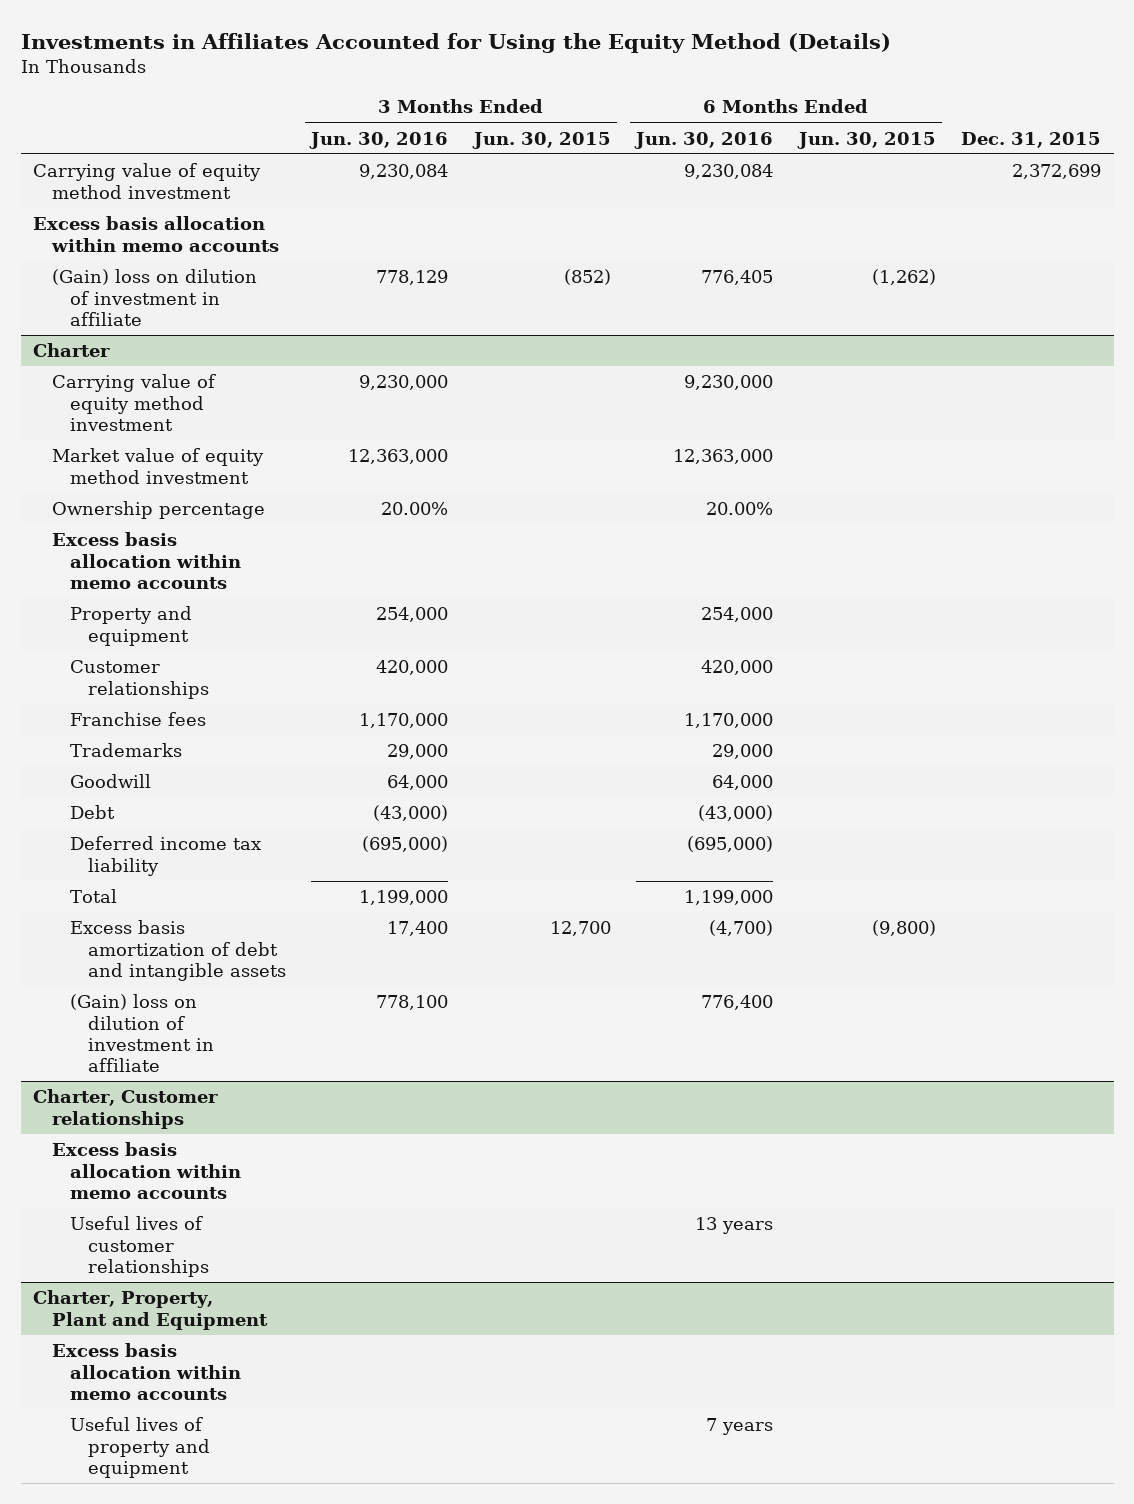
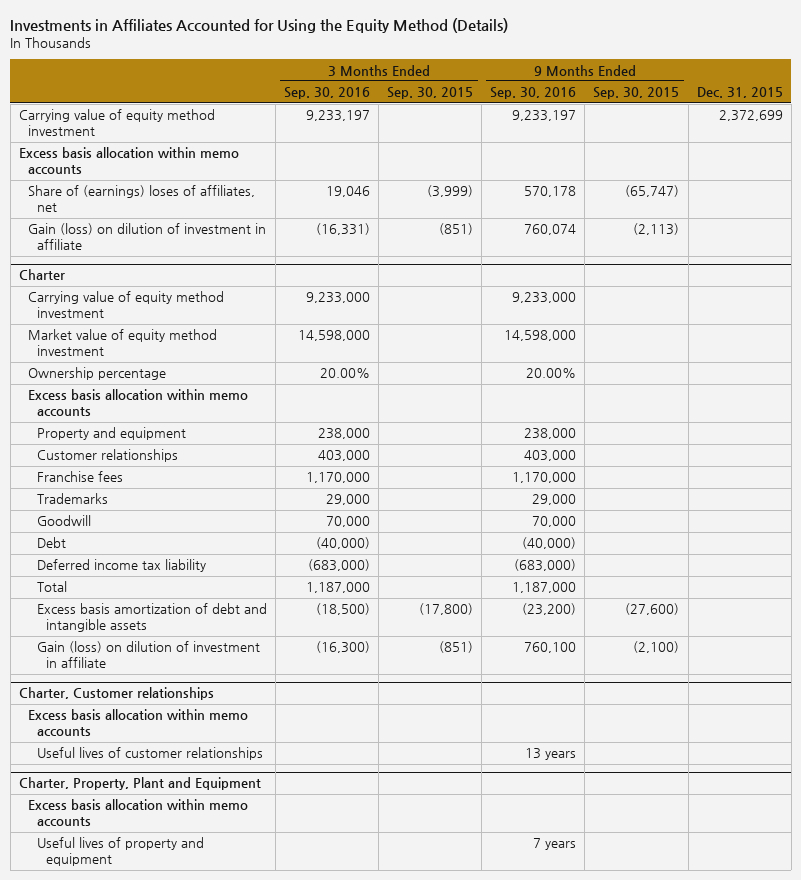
- | 3 Months Ended Jun. 30, 2016 | 3 Months Ended Jun. 30, 2015 | 6 Months Ended Jun. 30, 2016 | 6 Months Ended Jun. 30, 2015 | Dec. 31, 2015
+ | 3 Months Ended Sep. 30, 2016 | 3 Months Ended Sep. 30, 2015 | 9 Months Ended Sep. 30, 2016 | 9 Months Ended Sep. 30, 2015 | Dec. 31, 2015
- (Gain) loss on dilution of investment in affiliate | 778,129 | (852) | 776,405 | (1,262) |
+ Share of (earnings) loses of affiliates, net | 19,046 | (3,999) | 570,178 | (65,747) |
+ Gain (loss) on dilution of investment in affiliate | (16,331) | (851) | 760,074 | (2,113) |
@ Charter
- (Gain) loss on dilution of investment in affiliate | 778,100 | | 776,400 | |
+ Gain (loss) on dilution of investment in affiliate | (16,300) | (851) | 760,100 | (2,100) |

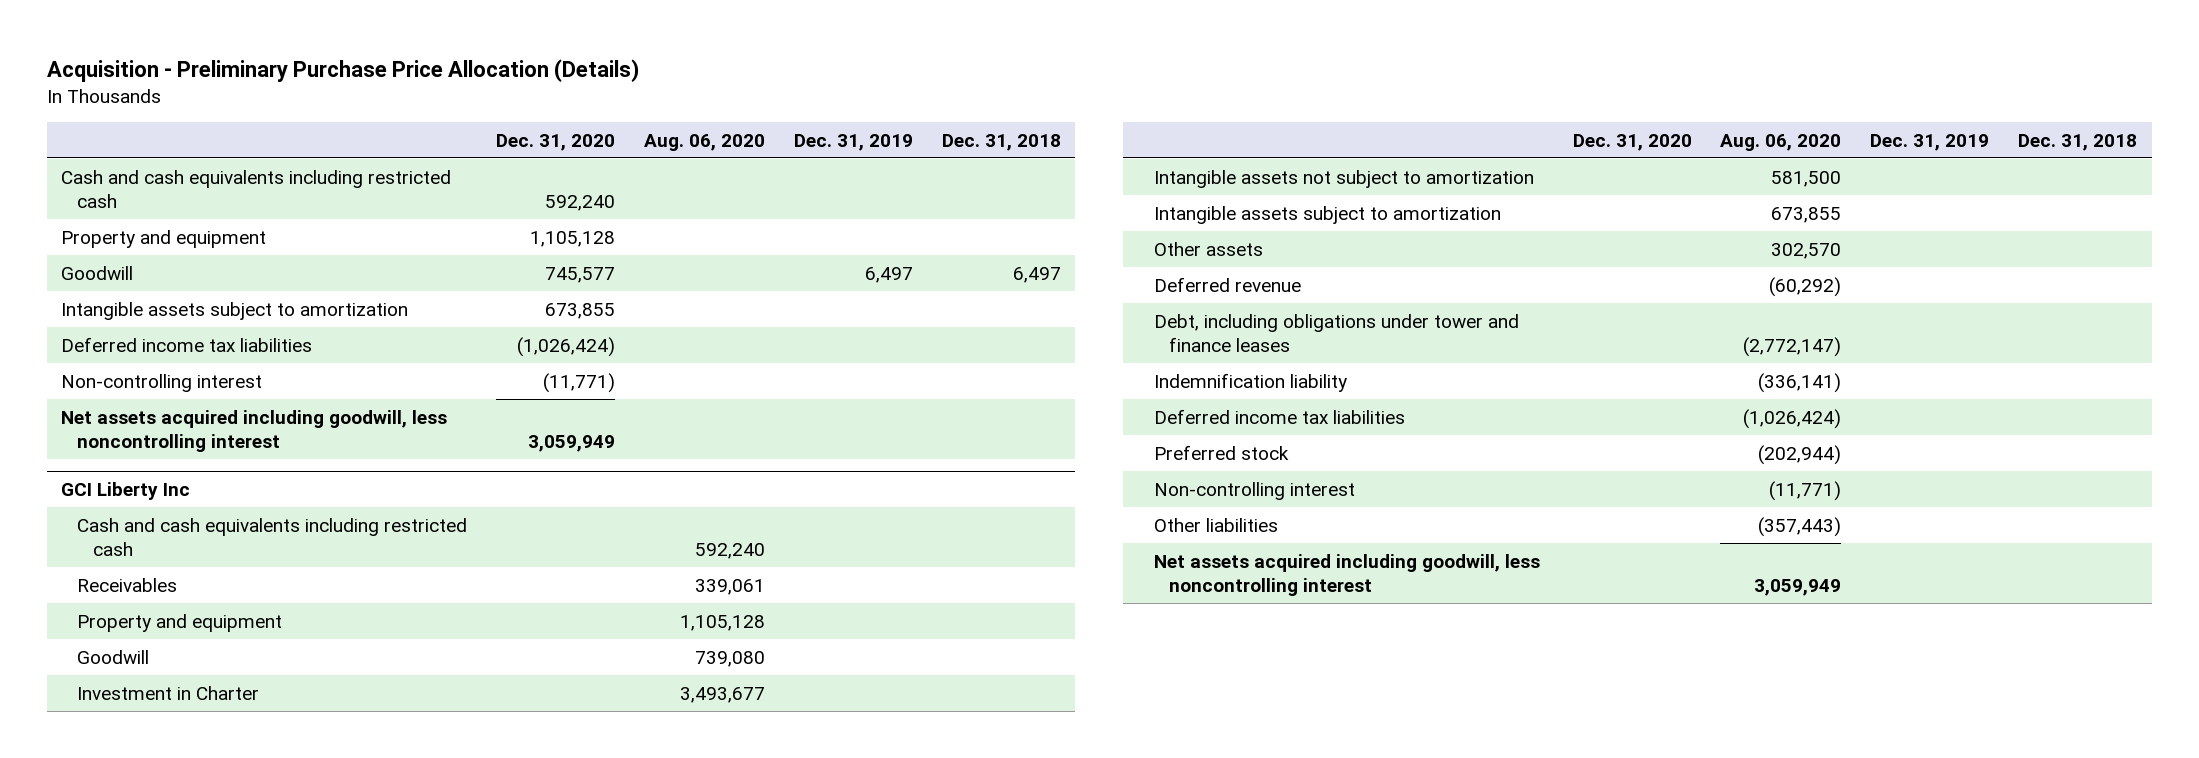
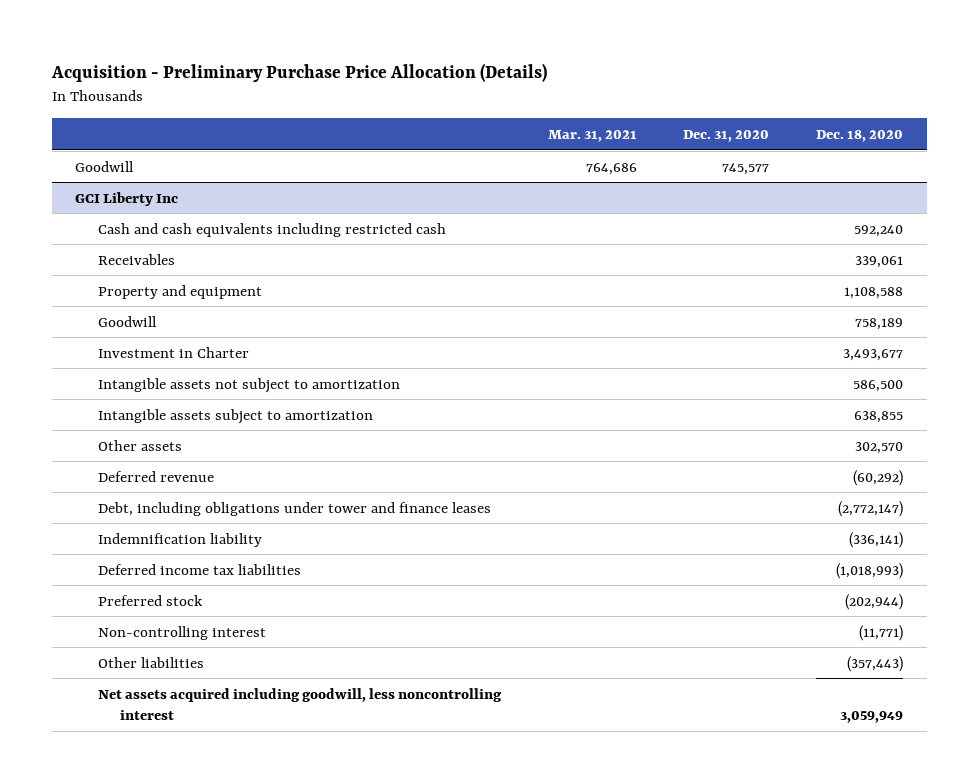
- | Dec. 31, 2020 | Aug. 06, 2020 | Dec. 31, 2019 | Dec. 31, 2018
+ | Mar. 31, 2021 | Dec. 31, 2020 | Dec. 18, 2020
- Cash and cash equivalents including restricted cash | 592,240 | | |
- Property and equipment | 1,105,128 | | |
- Intangible assets subject to amortization | 673,855 | | |
- Deferred income tax liabilities | (1,026,424) | | |
- Non-controlling interest | (11,771) | | |
- Net assets acquired including goodwill, less noncontrolling interest | 3,059,949 | | |

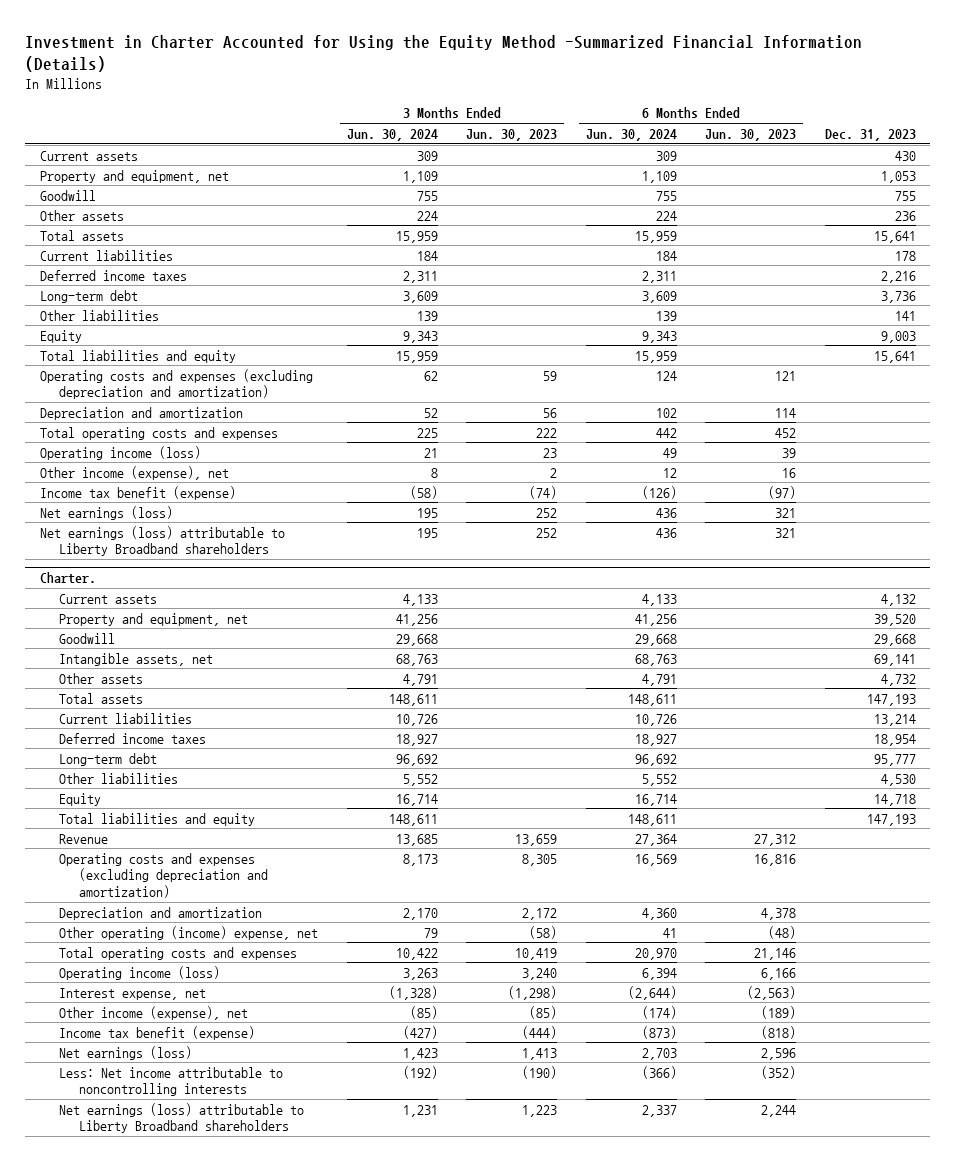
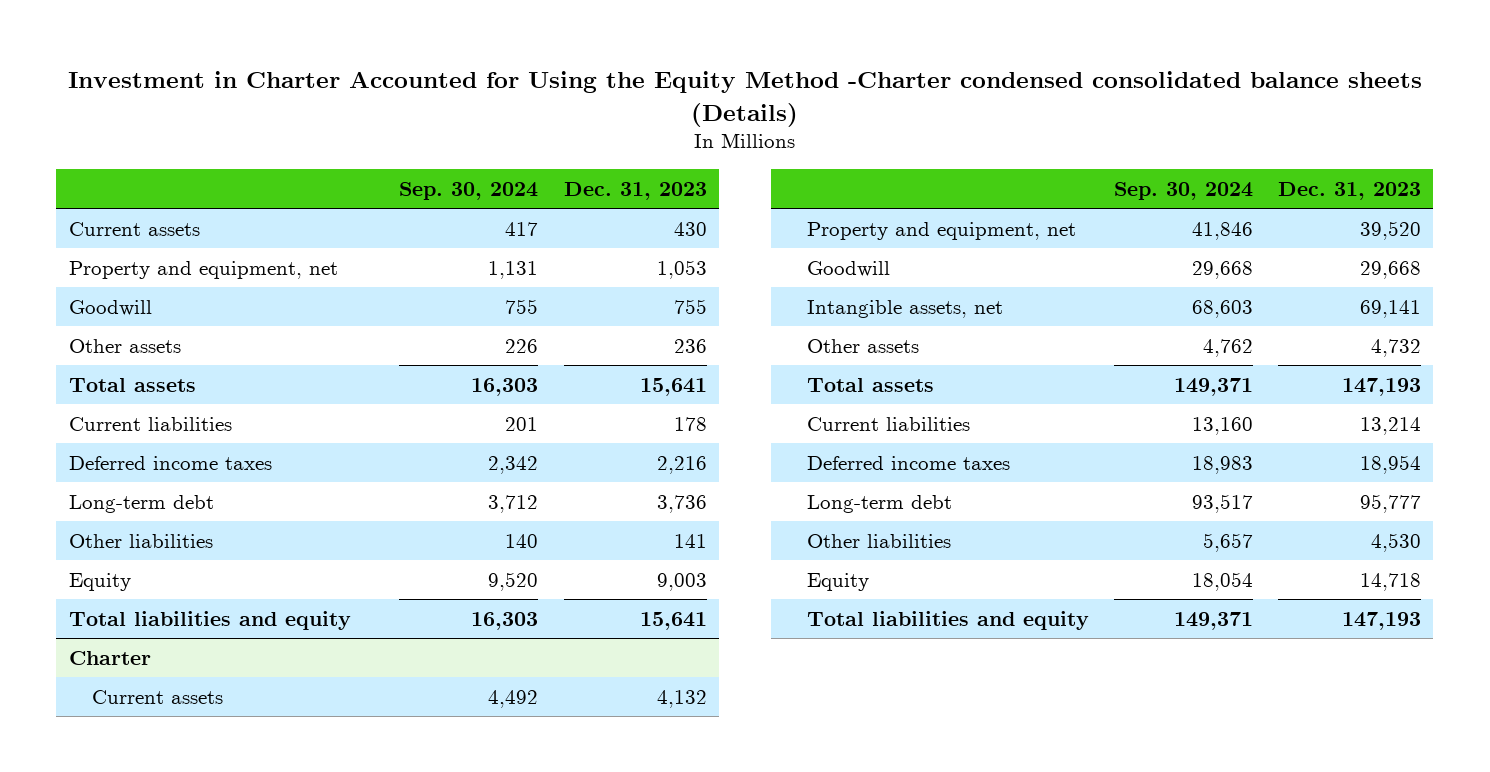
- Investment in Charter Accounted for Using the Equity Method -Summarized Financial Information (Details)
+ Investment in Charter Accounted for Using the Equity Method -Charter condensed consolidated balance sheets (Details)
- | 3 Months Ended Jun. 30, 2024 | 3 Months Ended Jun. 30, 2023 | 6 Months Ended Jun. 30, 2024 | 6 Months Ended Jun. 30, 2023 | Dec. 31, 2023
+ | Sep. 30, 2024 | Dec. 31, 2023
- Operating costs and expenses (excluding depreciation and amortization) | 62 | 59 | 124 | 121 |
- Depreciation and amortization | 52 | 56 | 102 | 114 |
- Total operating costs and expenses | 225 | 222 | 442 | 452 |
- Operating income (loss) | 21 | 23 | 49 | 39 |
- Other income (expense), net | 8 | 2 | 12 | 16 |
- Income tax benefit (expense) | (58) | (74) | (126) | (97) |
- Net earnings (loss) | 195 | 252 | 436 | 321 |
- Net earnings (loss) attributable to Liberty Broadband shareholders | 195 | 252 | 436 | 321 |
- Charter.
+ Charter
- Revenue | 13,685 | 13,659 | 27,364 | 27,312 |
- Operating costs and expenses (excluding depreciation and amortization) | 8,173 | 8,305 | 16,569 | 16,816 |
- Depreciation and amortization | 2,170 | 2,172 | 4,360 | 4,378 |
- Other operating (income) expense, net | 79 | (58) | 41 | (48) |
- Total operating costs and expenses | 10,422 | 10,419 | 20,970 | 21,146 |
- Operating income (loss) | 3,263 | 3,240 | 6,394 | 6,166 |
- Interest expense, net | (1,328) | (1,298) | (2,644) | (2,563) |
- Other income (expense), net | (85) | (85) | (174) | (189) |
- Income tax benefit (expense) | (427) | (444) | (873) | (818) |
- Net earnings (loss) | 1,423 | 1,413 | 2,703 | 2,596 |
- Less: Net income attributable to noncontrolling interests | (192) | (190) | (366) | (352) |
- Net earnings (loss) attributable to Liberty Broadband shareholders | 1,231 | 1,223 | 2,337 | 2,244 |

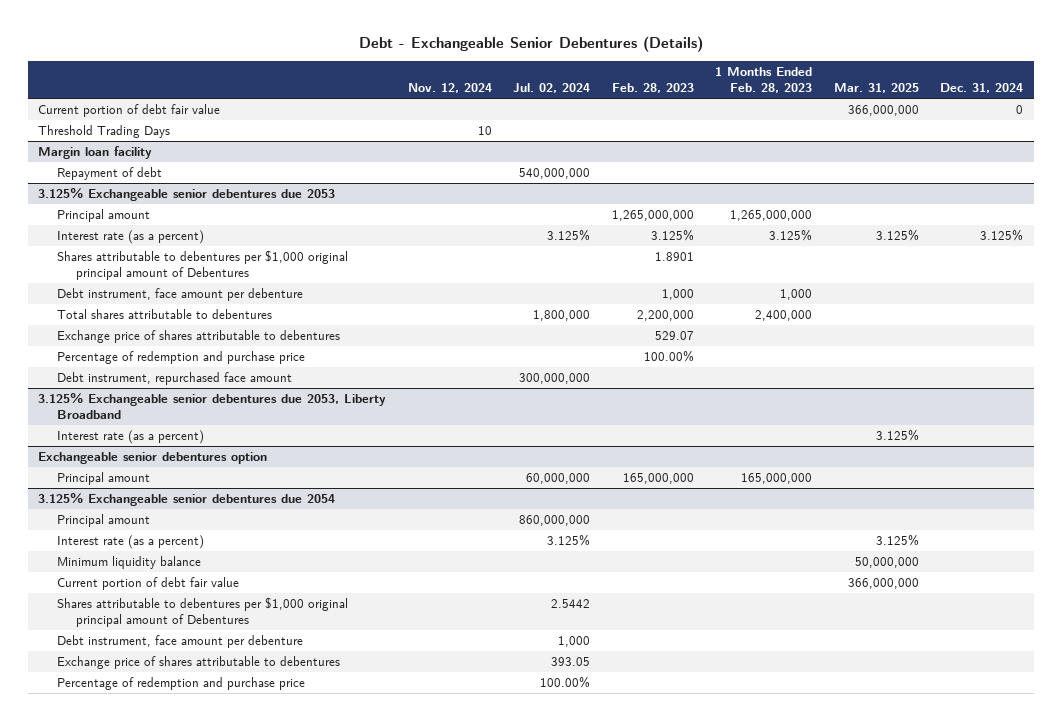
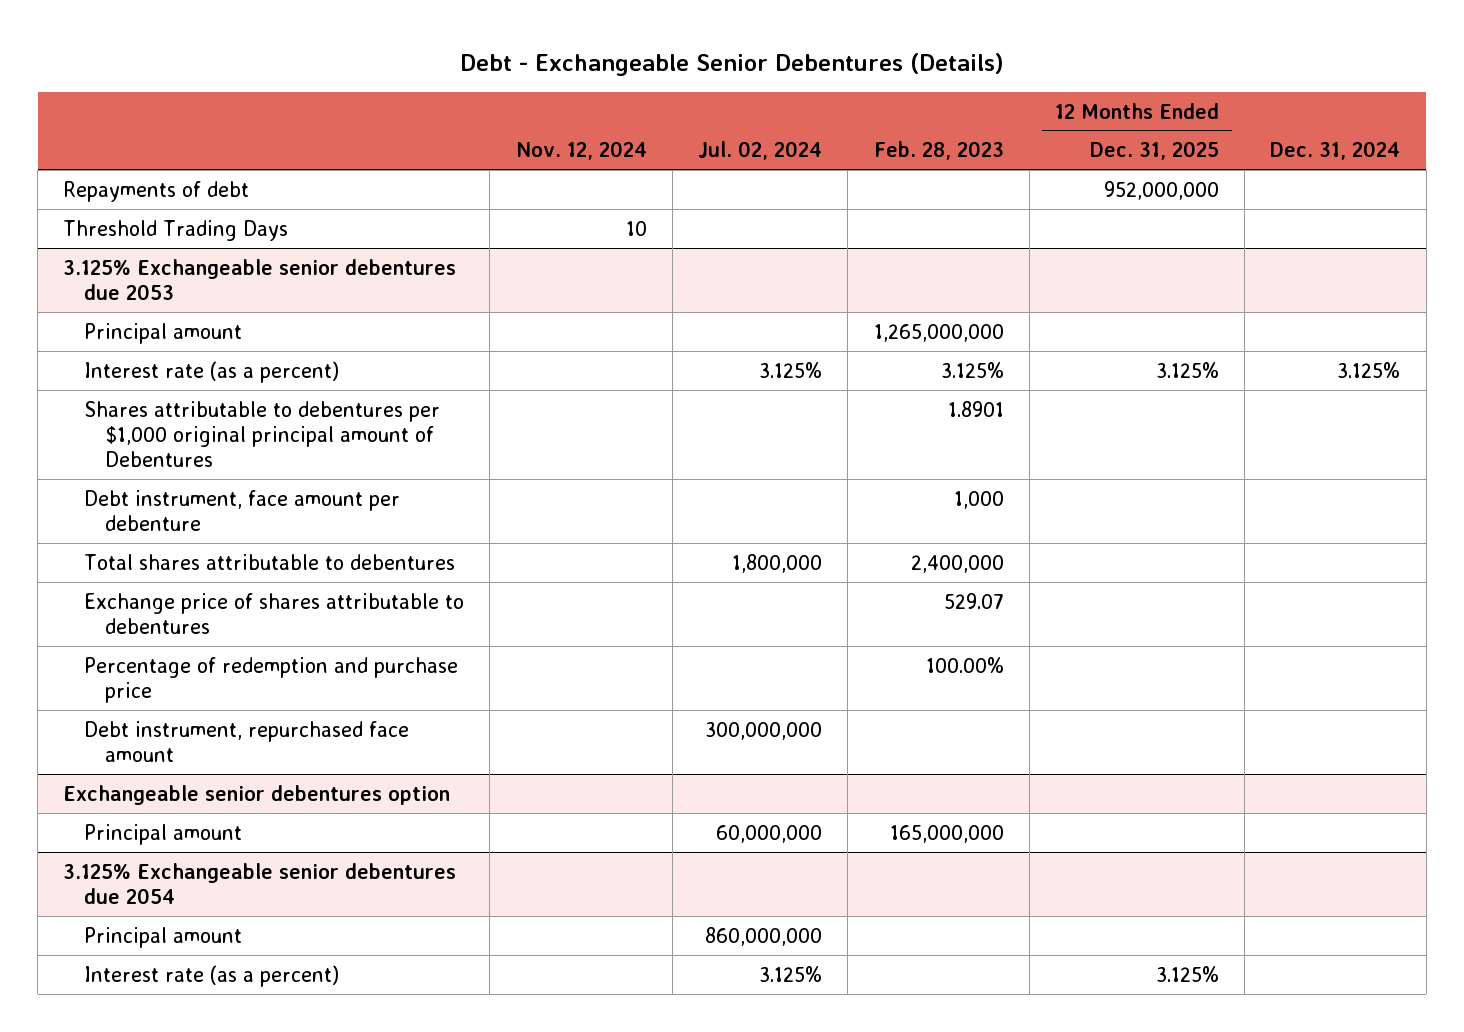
- | Nov. 12, 2024 | Jul. 02, 2024 | Feb. 28, 2023 | 1 Months Ended Feb. 28, 2023 | Mar. 31, 2025 | Dec. 31, 2024
+ | Nov. 12, 2024 | Jul. 02, 2024 | Feb. 28, 2023 | 12 Months Ended Dec. 31, 2025 | Dec. 31, 2024
- Current portion of debt fair value | | | | | 366,000,000 | 0
+ Repayments of debt | | | | 952,000,000 |
- Margin loan facility
- Repayment of debt | | 540,000,000 | | | |
@ 3.125% Exchangeable senior debentures due 2053
- Total shares attributable to debentures | | 1,800,000 | 2,200,000 | 2,400,000 | |
+ Total shares attributable to debentures | | 1,800,000 | 2,400,000 | |
- 3.125% Exchangeable senior debentures due 2053, Liberty Broadband
- Interest rate (as a percent) | | | | | 3.125% |
@ 3.125% Exchangeable senior debentures due 2054
- Minimum liquidity balance | | | | | 50,000,000 |
- Current portion of debt fair value | | | | | 366,000,000 |
- Shares attributable to debentures per $1,000 original principal amount of Debentures | | 2.5442 | | | |
- Debt instrument, face amount per debenture | | 1,000 | | | |
- Exchange price of shares attributable to debentures | | 393.05 | | | |
- Percentage of redemption and purchase price | | 100.00% | | | |

